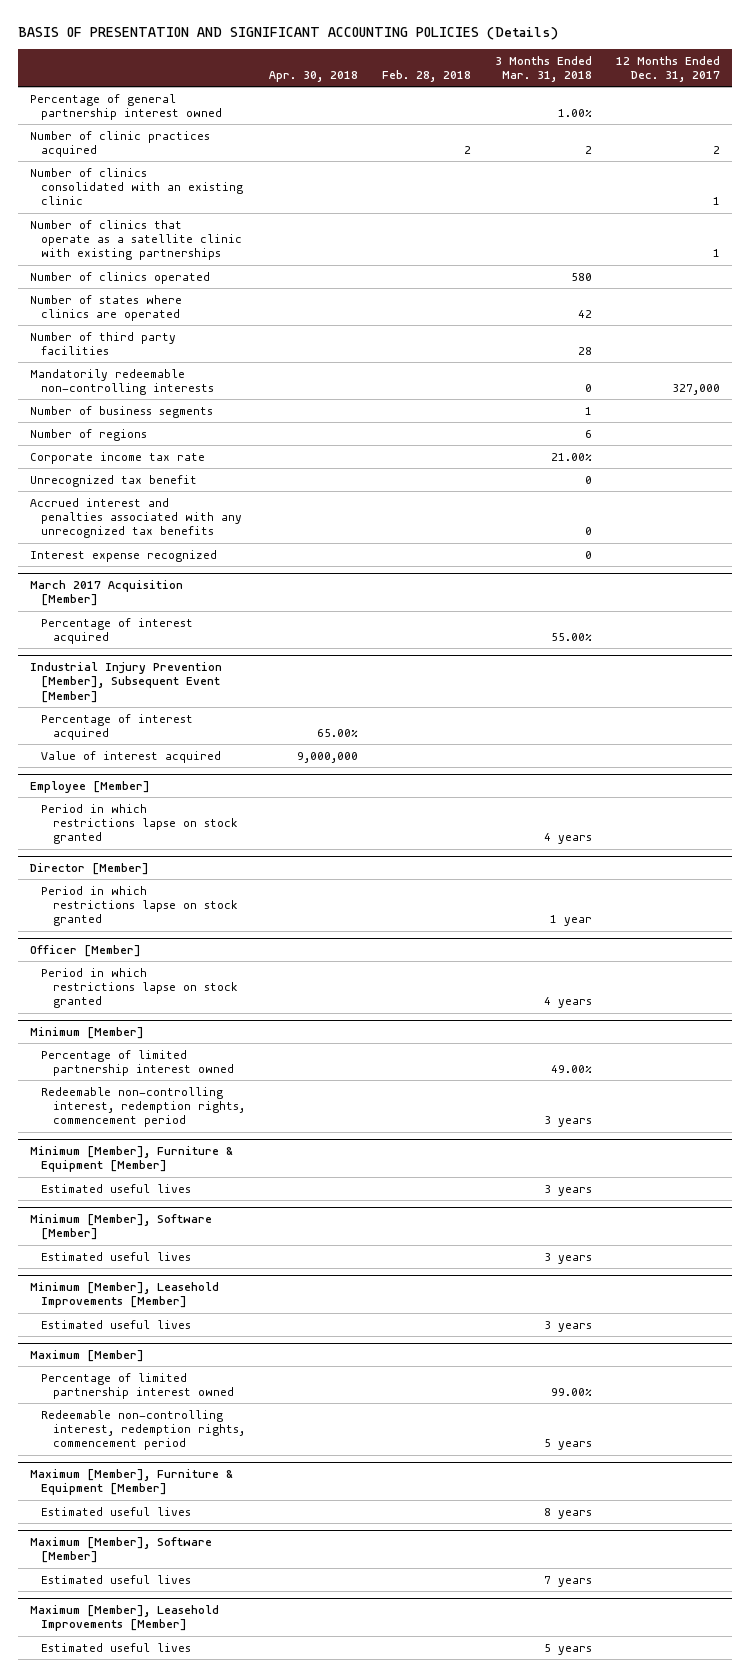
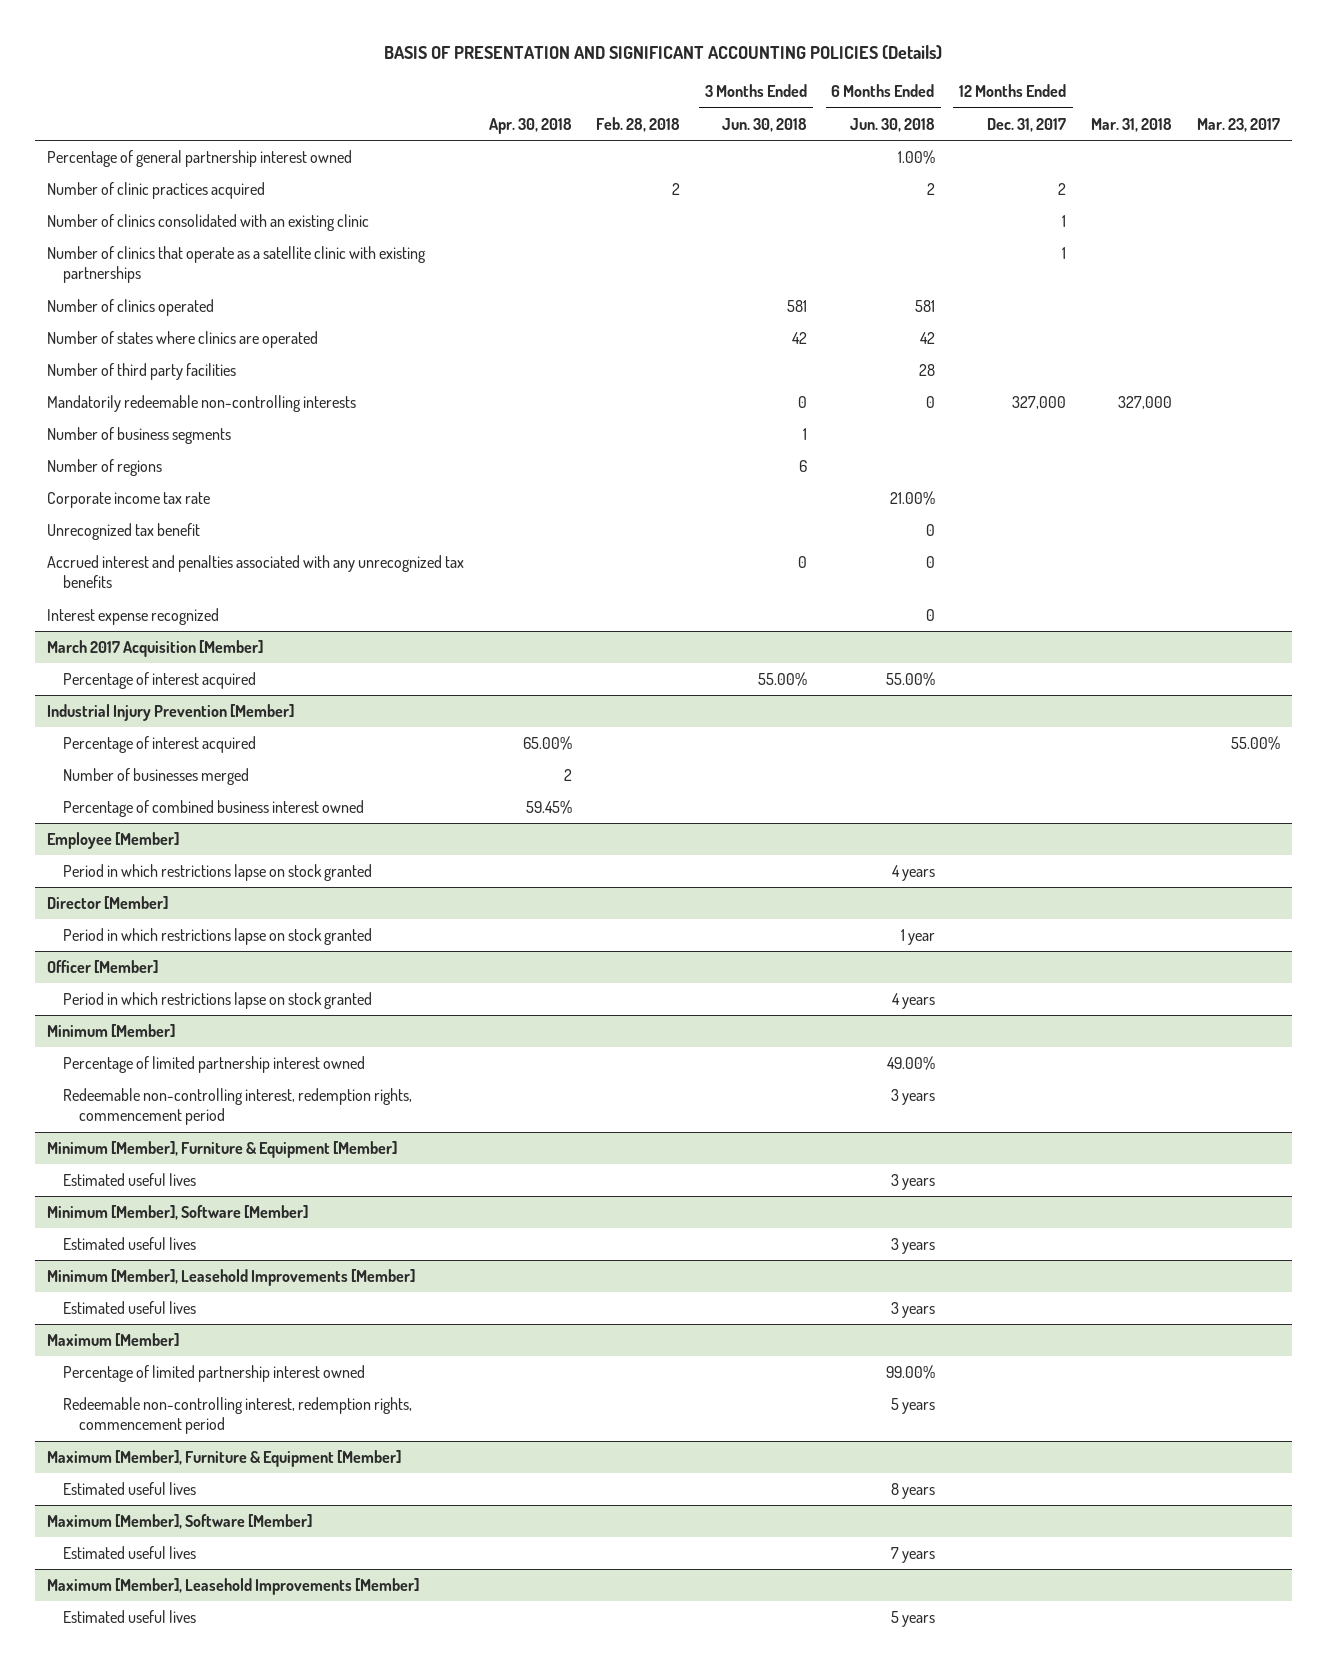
- | Apr. 30, 2018 | Feb. 28, 2018 | 3 Months Ended Mar. 31, 2018 | 12 Months Ended Dec. 31, 2017
+ | Apr. 30, 2018 | Feb. 28, 2018 | 3 Months Ended Jun. 30, 2018 | 6 Months Ended Jun. 30, 2018 | 12 Months Ended Dec. 31, 2017 | Mar. 31, 2018 | Mar. 23, 2017
- Industrial Injury Prevention [Member], Subsequent Event [Member]
+ Industrial Injury Prevention [Member]
- Value of interest acquired | 9,000,000 | | |
+ Number of businesses merged | 2 | | | | | |
+ Percentage of combined business interest owned | 59.45% | | | | | |

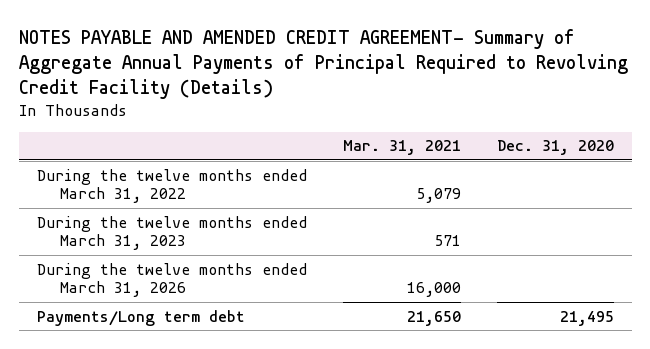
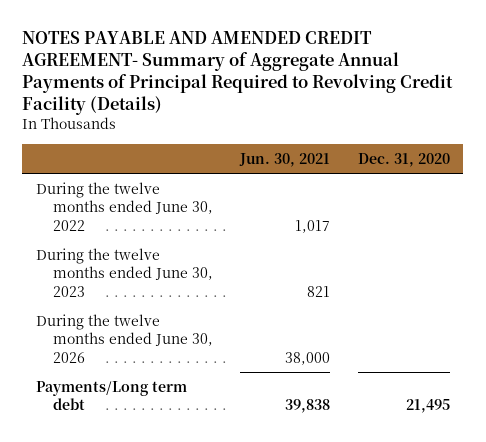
- | Mar. 31, 2021 | Dec. 31, 2020
+ | Jun. 30, 2021 | Dec. 31, 2020
- During the twelve months ended March 31, 2022 | 5,079 |
- During the twelve months ended March 31, 2023 | 571 |
- During the twelve months ended March 31, 2026 | 16,000 |
+ During the twelve months ended June 30, 2022 | 1,017 |
+ During the twelve months ended June 30, 2023 | 821 |
+ During the twelve months ended June 30, 2026 | 38,000 |

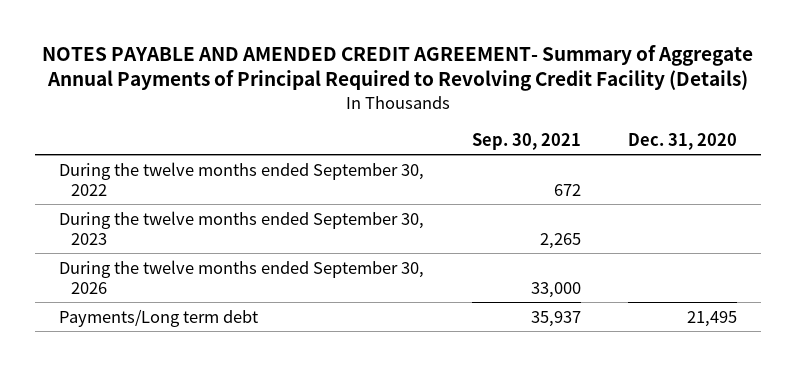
- | Jun. 30, 2021 | Dec. 31, 2020
+ | Sep. 30, 2021 | Dec. 31, 2020
- During the twelve months ended June 30, 2022 | 1,017 |
- During the twelve months ended June 30, 2023 | 821 |
- During the twelve months ended June 30, 2026 | 38,000 |
+ During the twelve months ended September 30, 2022 | 672 |
+ During the twelve months ended September 30, 2023 | 2,265 |
+ During the twelve months ended September 30, 2026 | 33,000 |

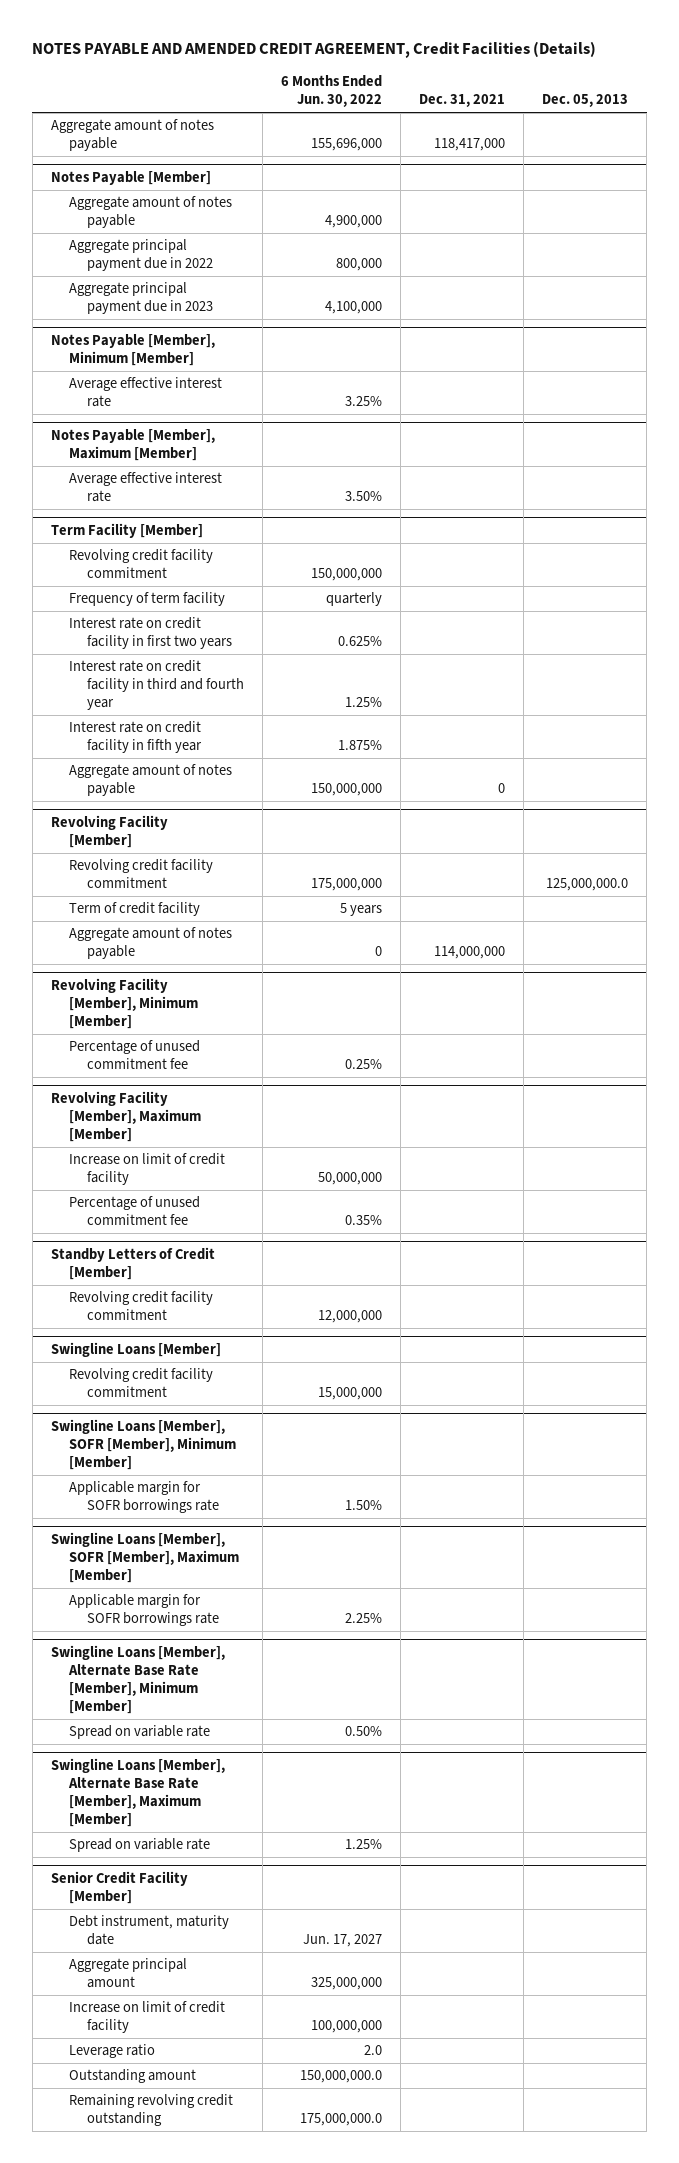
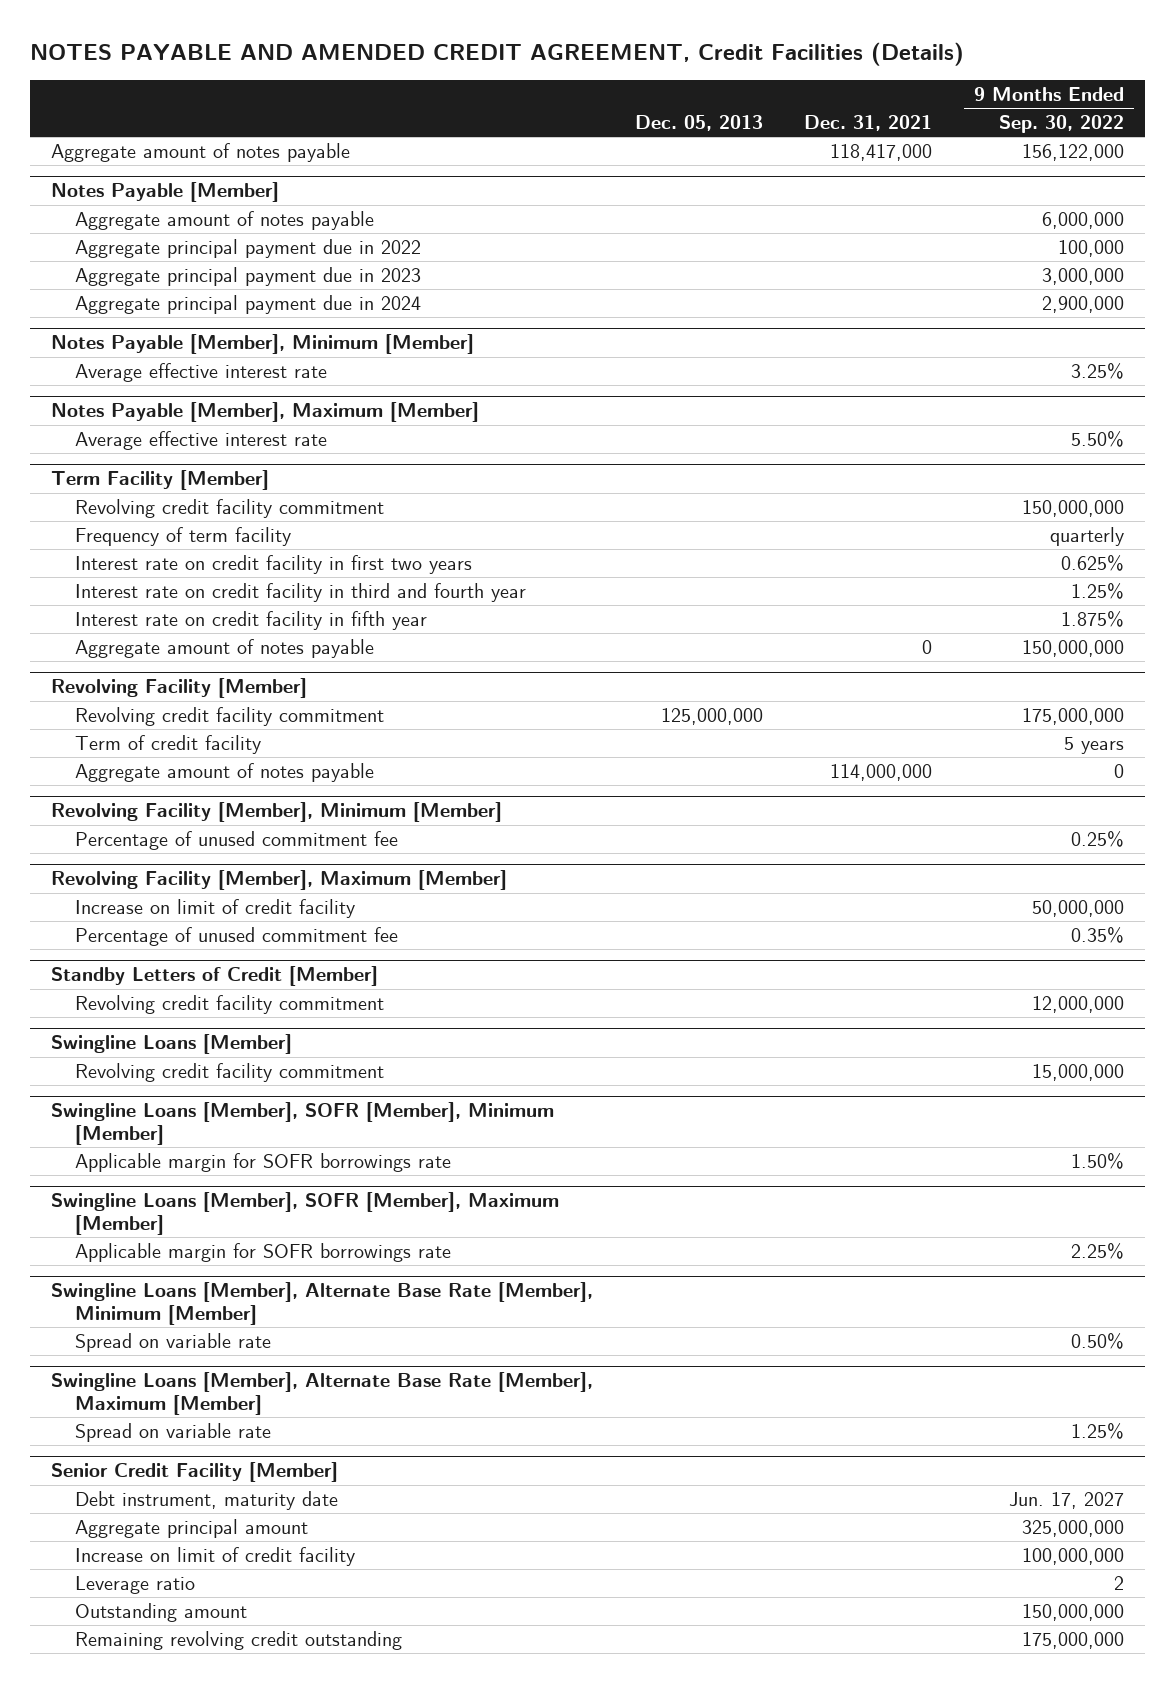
- | 6 Months Ended Jun. 30, 2022 | Dec. 31, 2021 | Dec. 05, 2013
+ | Dec. 05, 2013 | Dec. 31, 2021 | 9 Months Ended Sep. 30, 2022
@ Notes Payable [Member]
+ Aggregate principal payment due in 2024 | | | 2,900,000
@ Revolving Facility [Member]
- Revolving credit facility commitment | 175,000,000 | | 125,000,000.0
+ Revolving credit facility commitment | 125,000,000 | | 175,000,000

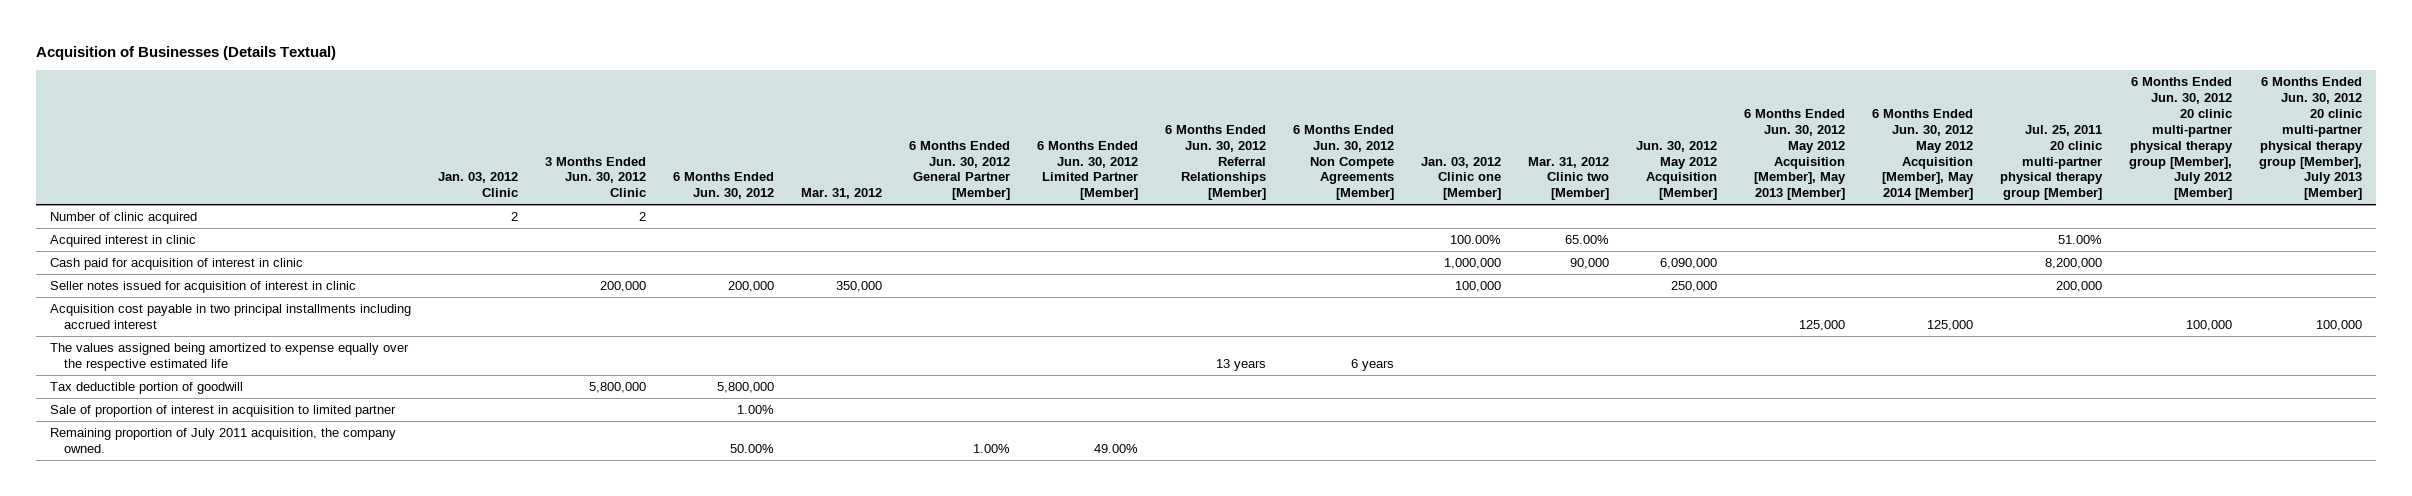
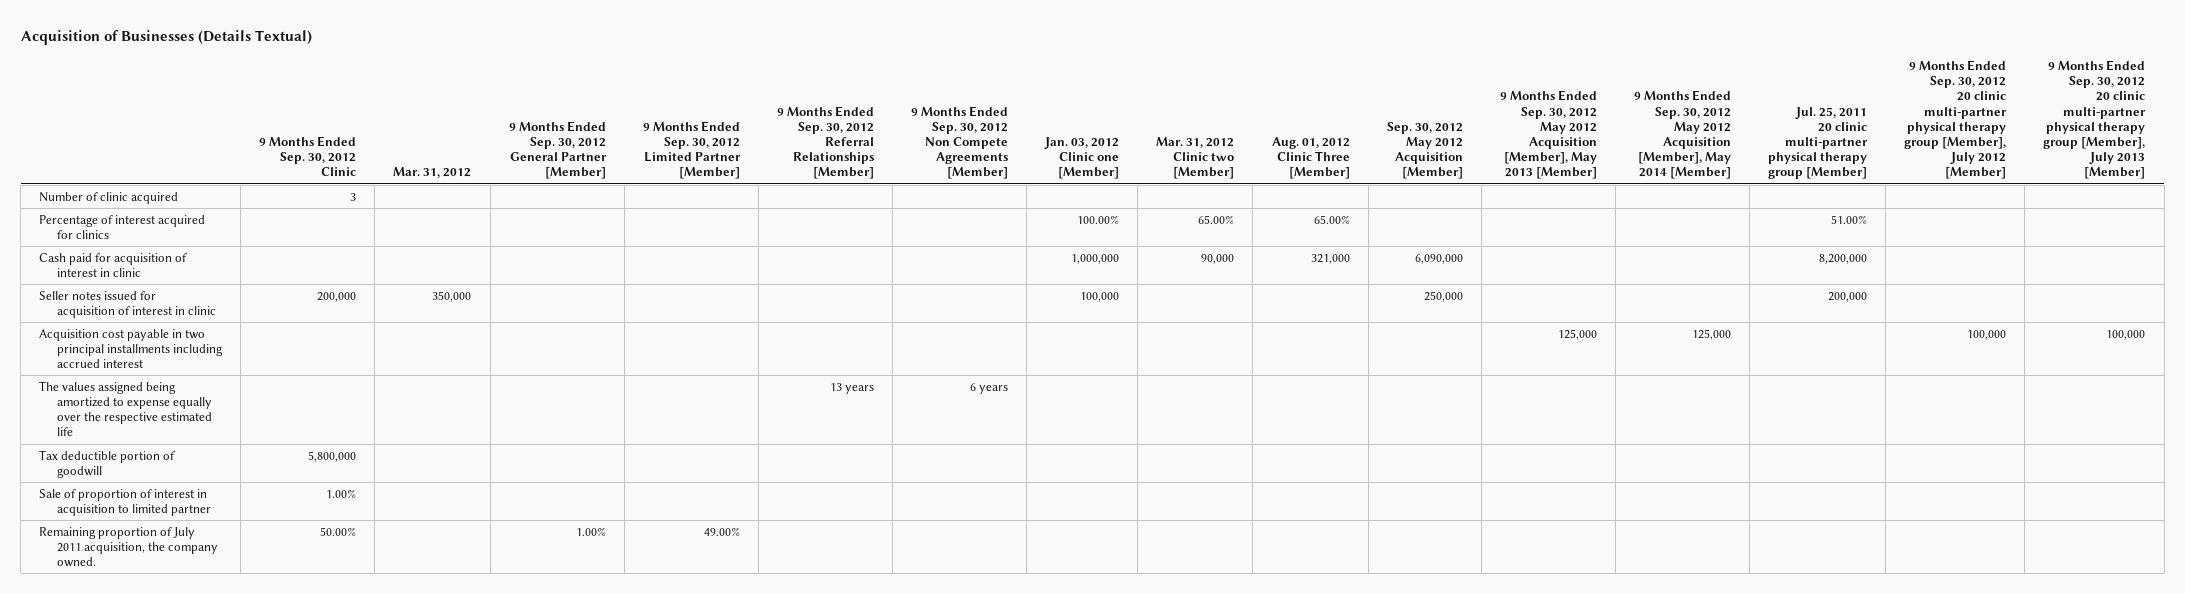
- | Jan. 03, 2012 Clinic | 3 Months Ended Jun. 30, 2012 Clinic | 6 Months Ended Jun. 30, 2012 | Mar. 31, 2012 | 6 Months Ended Jun. 30, 2012 General Partner [Member] | 6 Months Ended Jun. 30, 2012 Limited Partner [Member] | 6 Months Ended Jun. 30, 2012 Referral Relationships [Member] | 6 Months Ended Jun. 30, 2012 Non Compete Agreements [Member] | Jan. 03, 2012 Clinic one [Member] | Mar. 31, 2012 Clinic two [Member] | Jun. 30, 2012 May 2012 Acquisition [Member] | 6 Months Ended Jun. 30, 2012 May 2012 Acquisition [Member], May 2013 [Member] | 6 Months Ended Jun. 30, 2012 May 2012 Acquisition [Member], May 2014 [Member] | Jul. 25, 2011 20 clinic multi-partner physical therapy group [Member] | 6 Months Ended Jun. 30, 2012 20 clinic multi-partner physical therapy group [Member], July 2012 [Member] | 6 Months Ended Jun. 30, 2012 20 clinic multi-partner physical therapy group [Member], July 2013 [Member]
+ | 9 Months Ended Sep. 30, 2012 Clinic | Mar. 31, 2012 | 9 Months Ended Sep. 30, 2012 General Partner [Member] | 9 Months Ended Sep. 30, 2012 Limited Partner [Member] | 9 Months Ended Sep. 30, 2012 Referral Relationships [Member] | 9 Months Ended Sep. 30, 2012 Non Compete Agreements [Member] | Jan. 03, 2012 Clinic one [Member] | Mar. 31, 2012 Clinic two [Member] | Aug. 01, 2012 Clinic Three [Member] | Sep. 30, 2012 May 2012 Acquisition [Member] | 9 Months Ended Sep. 30, 2012 May 2012 Acquisition [Member], May 2013 [Member] | 9 Months Ended Sep. 30, 2012 May 2012 Acquisition [Member], May 2014 [Member] | Jul. 25, 2011 20 clinic multi-partner physical therapy group [Member] | 9 Months Ended Sep. 30, 2012 20 clinic multi-partner physical therapy group [Member], July 2012 [Member] | 9 Months Ended Sep. 30, 2012 20 clinic multi-partner physical therapy group [Member], July 2013 [Member]
- Acquired interest in clinic | | | | | | | | | 100.00% | 65.00% | | | | 51.00% | |
+ Percentage of interest acquired for clinics | | | | | | | 100.00% | 65.00% | 65.00% | | | | 51.00% | |

